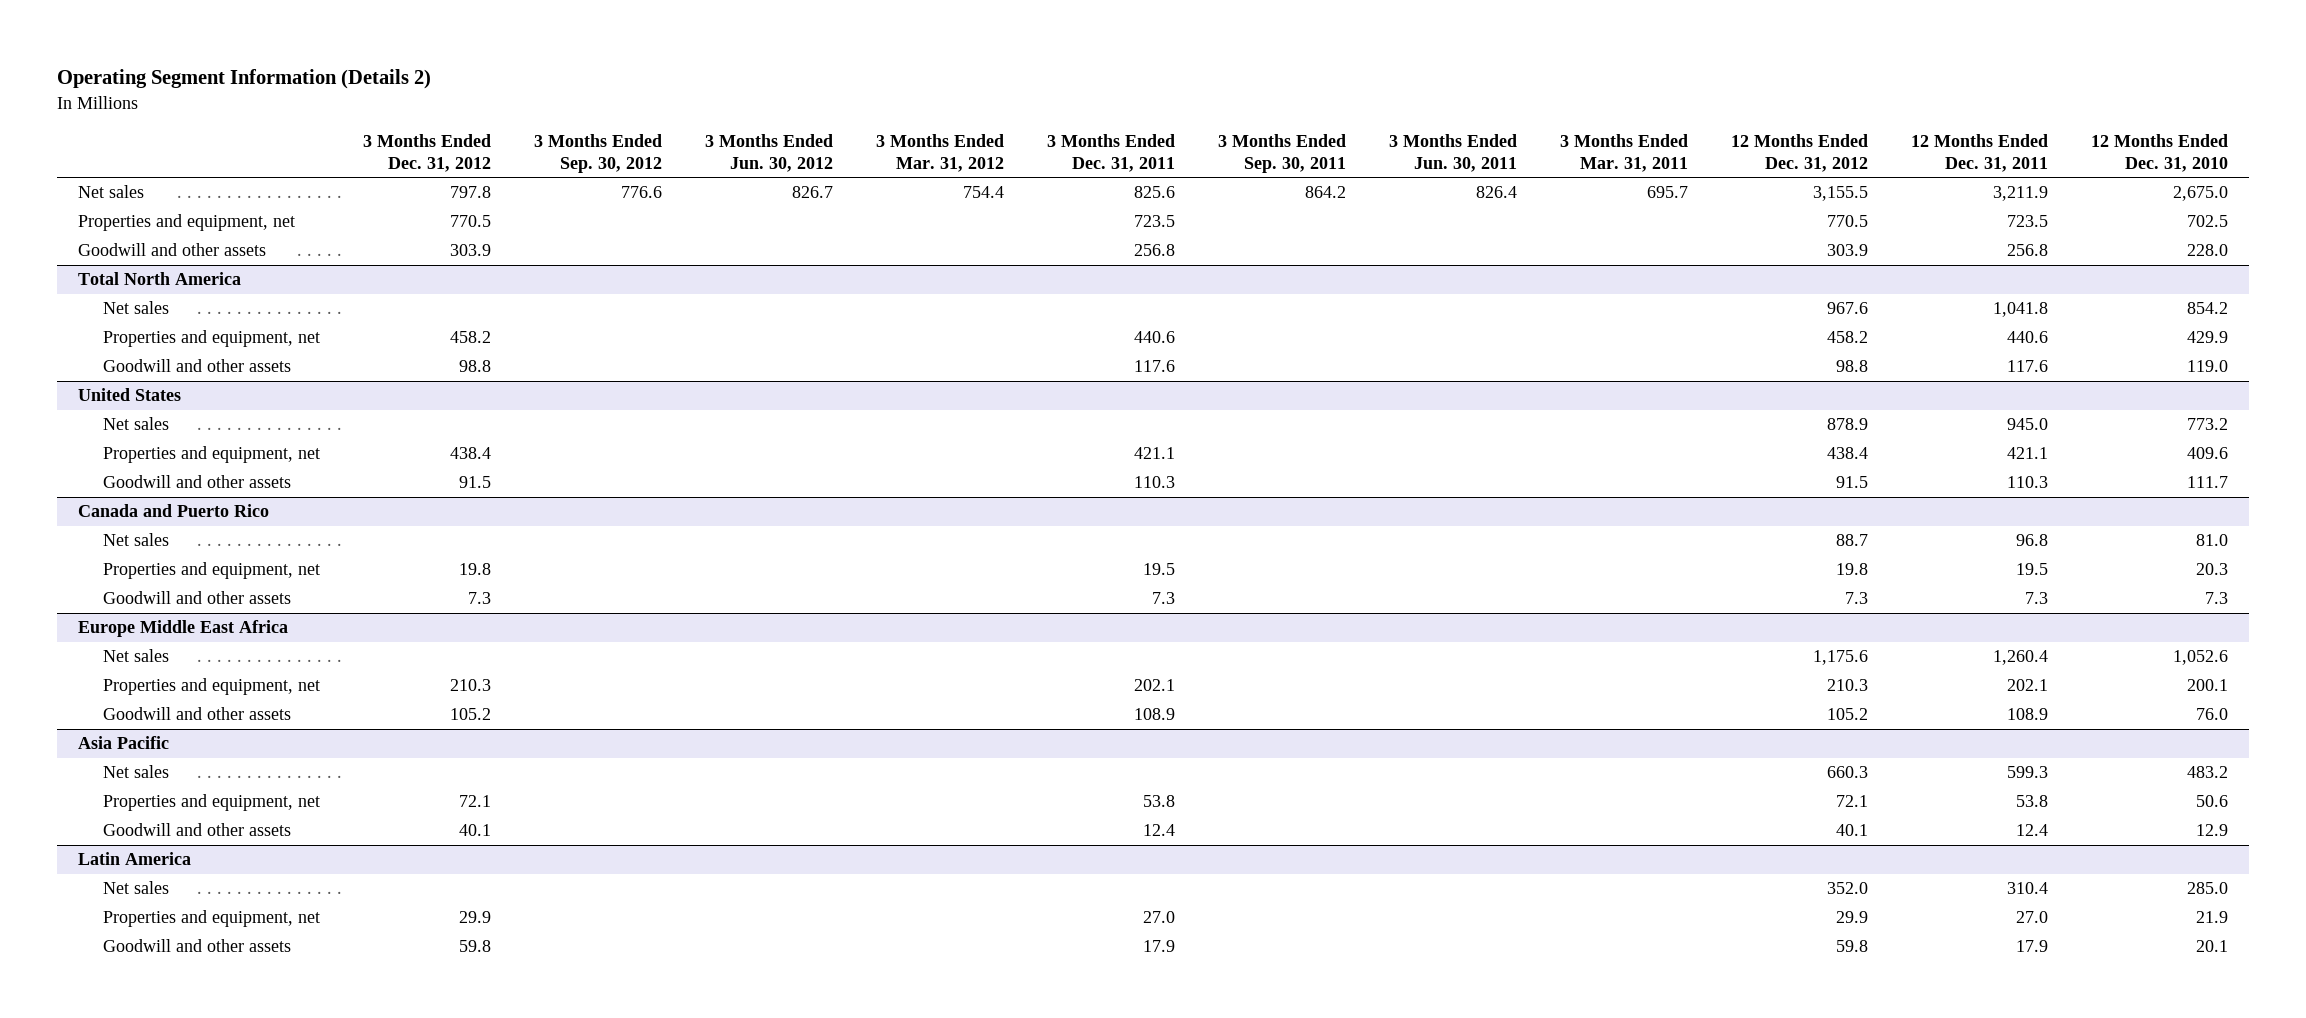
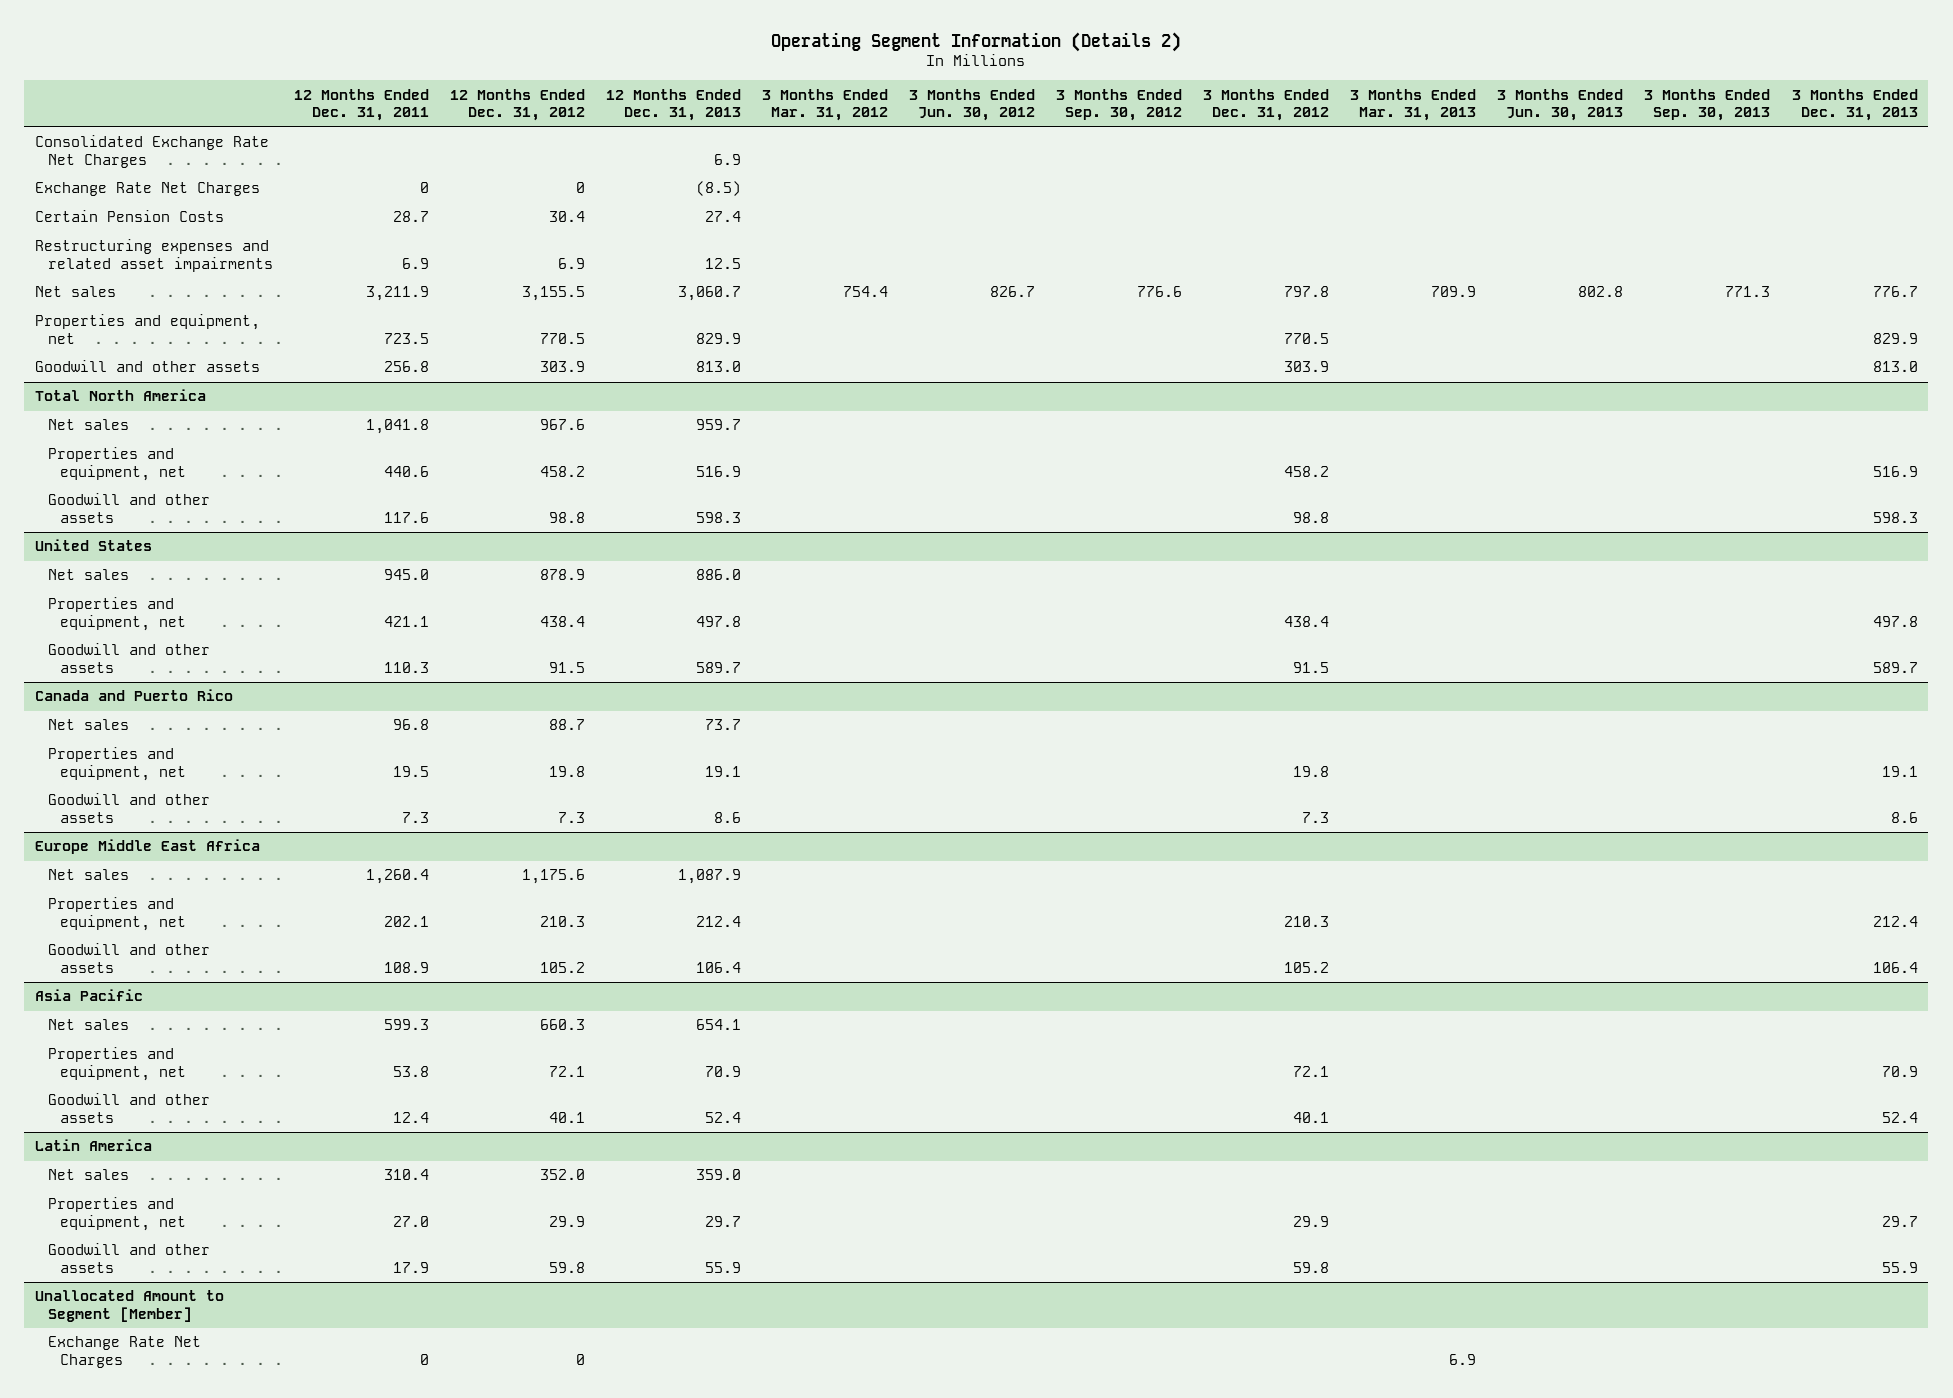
- | 3 Months Ended Dec. 31, 2012 | 3 Months Ended Sep. 30, 2012 | 3 Months Ended Jun. 30, 2012 | 3 Months Ended Mar. 31, 2012 | 3 Months Ended Dec. 31, 2011 | 3 Months Ended Sep. 30, 2011 | 3 Months Ended Jun. 30, 2011 | 3 Months Ended Mar. 31, 2011 | 12 Months Ended Dec. 31, 2012 | 12 Months Ended Dec. 31, 2011 | 12 Months Ended Dec. 31, 2010
+ | 12 Months Ended Dec. 31, 2011 | 12 Months Ended Dec. 31, 2012 | 12 Months Ended Dec. 31, 2013 | 3 Months Ended Mar. 31, 2012 | 3 Months Ended Jun. 30, 2012 | 3 Months Ended Sep. 30, 2012 | 3 Months Ended Dec. 31, 2012 | 3 Months Ended Mar. 31, 2013 | 3 Months Ended Jun. 30, 2013 | 3 Months Ended Sep. 30, 2013 | 3 Months Ended Dec. 31, 2013
+ Consolidated Exchange Rate Net Charges | | | 6.9 | | | | | | | |
+ Exchange Rate Net Charges | 0 | 0 | (8.5) | | | | | | | |
+ Certain Pension Costs | 28.7 | 30.4 | 27.4 | | | | | | | |
+ Restructuring expenses and related asset impairments | 6.9 | 6.9 | 12.5 | | | | | | | |
+ Unallocated Amount to Segment [Member]
+ Exchange Rate Net Charges | 0 | 0 | | | | | | 6.9 | | |

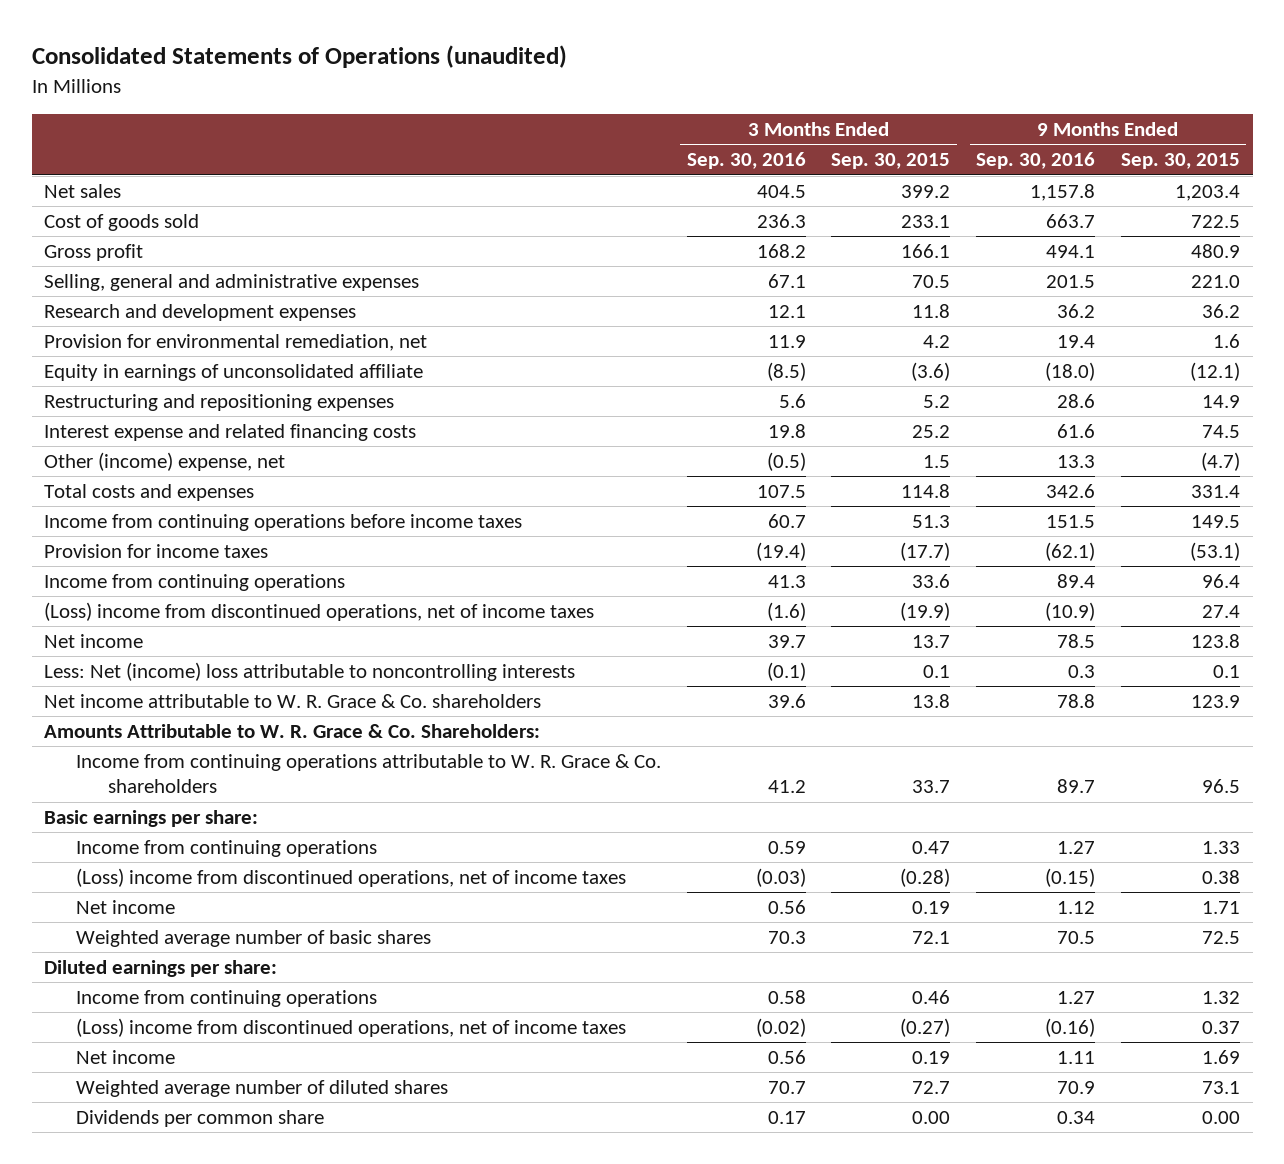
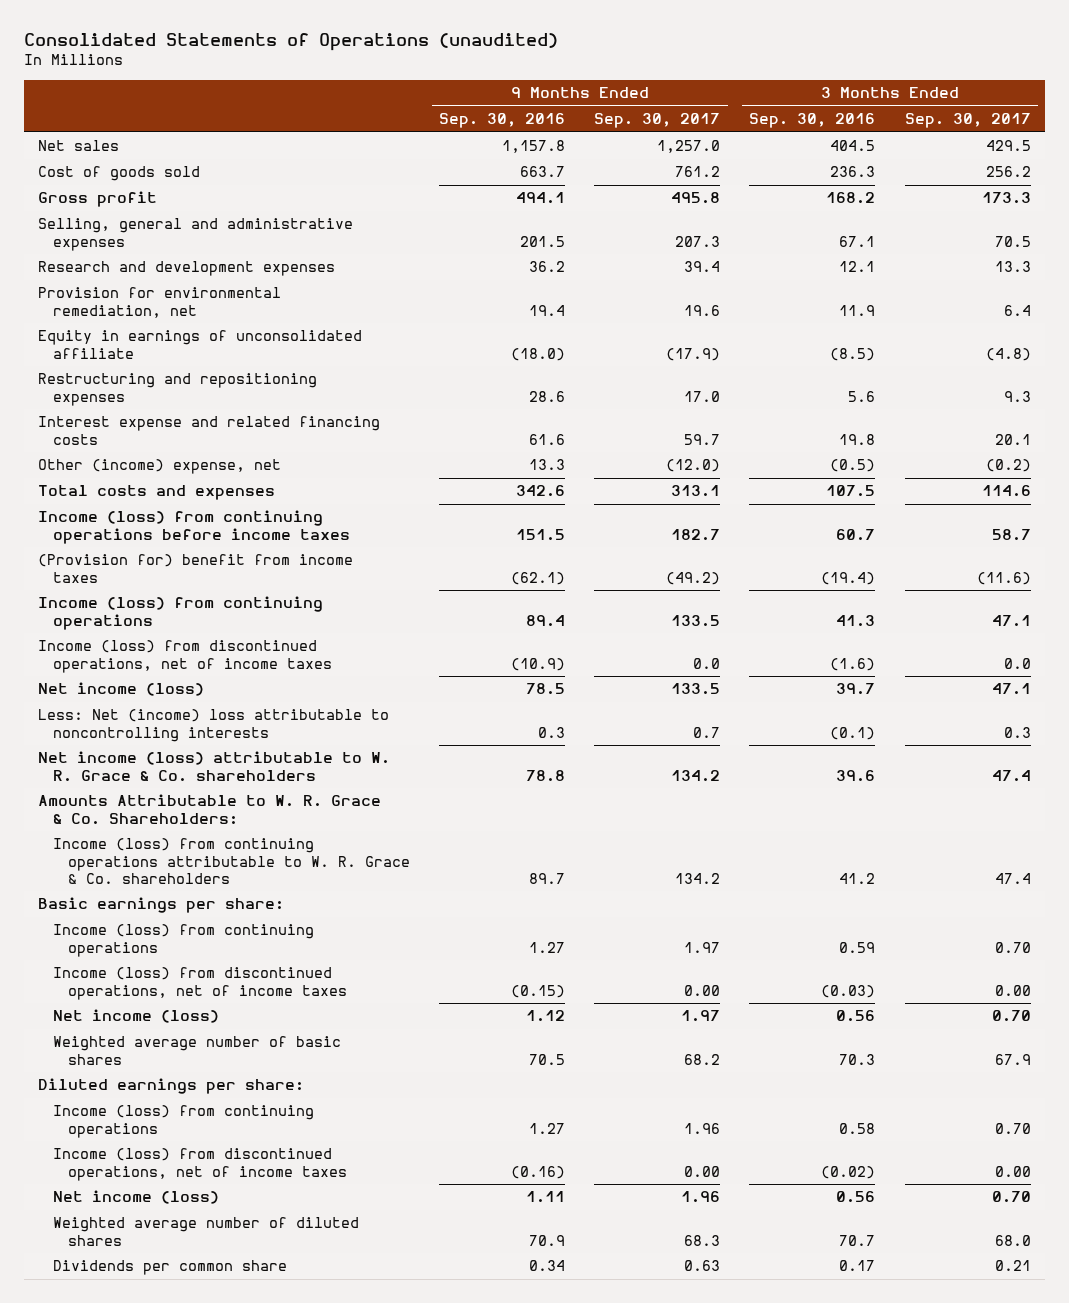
- | 3 Months Ended Sep. 30, 2016 | 3 Months Ended Sep. 30, 2015 | 9 Months Ended Sep. 30, 2016 | 9 Months Ended Sep. 30, 2015
+ | 9 Months Ended Sep. 30, 2016 | 9 Months Ended Sep. 30, 2017 | 3 Months Ended Sep. 30, 2016 | 3 Months Ended Sep. 30, 2017
- Income from continuing operations before income taxes | 60.7 | 51.3 | 151.5 | 149.5
- Provision for income taxes | (19.4) | (17.7) | (62.1) | (53.1)
- Income from continuing operations | 41.3 | 33.6 | 89.4 | 96.4
- (Loss) income from discontinued operations, net of income taxes | (1.6) | (19.9) | (10.9) | 27.4
- Net income | 39.7 | 13.7 | 78.5 | 123.8
+ Income (loss) from continuing operations before income taxes | 151.5 | 182.7 | 60.7 | 58.7
+ (Provision for) benefit from income taxes | (62.1) | (49.2) | (19.4) | (11.6)
+ Income (loss) from continuing operations | 89.4 | 133.5 | 41.3 | 47.1
+ Income (loss) from discontinued operations, net of income taxes | (10.9) | 0.0 | (1.6) | 0.0
+ Net income (loss) | 78.5 | 133.5 | 39.7 | 47.1
- Net income attributable to W. R. Grace & Co. shareholders | 39.6 | 13.8 | 78.8 | 123.9
+ Net income (loss) attributable to W. R. Grace & Co. shareholders | 78.8 | 134.2 | 39.6 | 47.4
- Income from continuing operations attributable to W. R. Grace & Co. shareholders | 41.2 | 33.7 | 89.7 | 96.5
+ Income (loss) from continuing operations attributable to W. R. Grace & Co. shareholders | 89.7 | 134.2 | 41.2 | 47.4
- Income from continuing operations | 0.59 | 0.47 | 1.27 | 1.33
- (Loss) income from discontinued operations, net of income taxes | (0.03) | (0.28) | (0.15) | 0.38
- Net income | 0.56 | 0.19 | 1.12 | 1.71
+ Income (loss) from continuing operations | 1.27 | 1.97 | 0.59 | 0.70
+ Income (loss) from discontinued operations, net of income taxes | (0.15) | 0.00 | (0.03) | 0.00
+ Net income (loss) | 1.12 | 1.97 | 0.56 | 0.70
- Income from continuing operations | 0.58 | 0.46 | 1.27 | 1.32
- (Loss) income from discontinued operations, net of income taxes | (0.02) | (0.27) | (0.16) | 0.37
- Net income | 0.56 | 0.19 | 1.11 | 1.69
+ Income (loss) from continuing operations | 1.27 | 1.96 | 0.58 | 0.70
+ Income (loss) from discontinued operations, net of income taxes | (0.16) | 0.00 | (0.02) | 0.00
+ Net income (loss) | 1.11 | 1.96 | 0.56 | 0.70

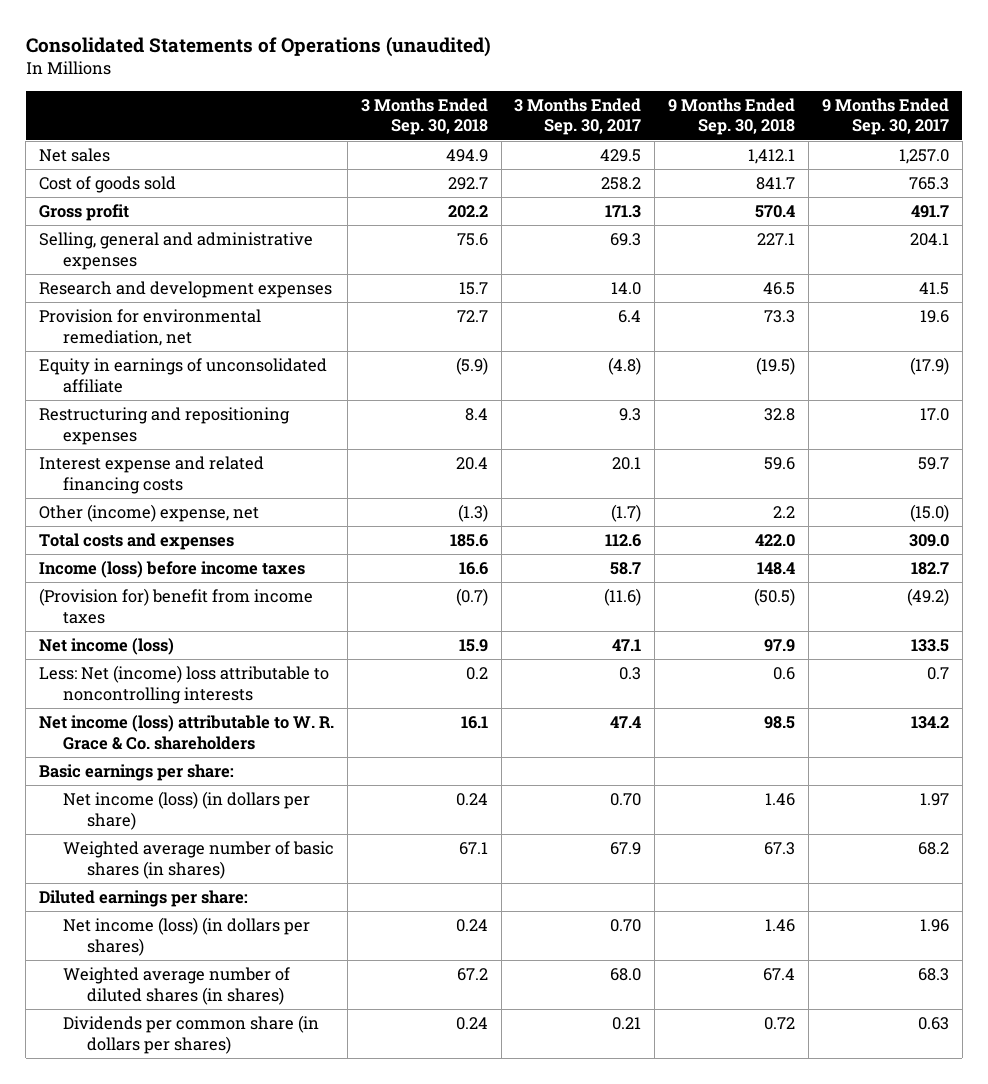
- | 9 Months Ended Sep. 30, 2016 | 9 Months Ended Sep. 30, 2017 | 3 Months Ended Sep. 30, 2016 | 3 Months Ended Sep. 30, 2017
+ | 3 Months Ended Sep. 30, 2018 | 3 Months Ended Sep. 30, 2017 | 9 Months Ended Sep. 30, 2018 | 9 Months Ended Sep. 30, 2017
- Cost of goods sold | 663.7 | 761.2 | 236.3 | 256.2
- Gross profit | 494.1 | 495.8 | 168.2 | 173.3
- Selling, general and administrative expenses | 201.5 | 207.3 | 67.1 | 70.5
- Research and development expenses | 36.2 | 39.4 | 12.1 | 13.3
+ Cost of goods sold | 292.7 | 258.2 | 841.7 | 765.3
+ Gross profit | 202.2 | 171.3 | 570.4 | 491.7
+ Selling, general and administrative expenses | 75.6 | 69.3 | 227.1 | 204.1
+ Research and development expenses | 15.7 | 14.0 | 46.5 | 41.5
- Other (income) expense, net | 13.3 | (12.0) | (0.5) | (0.2)
- Total costs and expenses | 342.6 | 313.1 | 107.5 | 114.6
- Income (loss) from continuing operations before income taxes | 151.5 | 182.7 | 60.7 | 58.7
+ Other (income) expense, net | (1.3) | (1.7) | 2.2 | (15.0)
+ Total costs and expenses | 185.6 | 112.6 | 422.0 | 309.0
+ Income (loss) before income taxes | 16.6 | 58.7 | 148.4 | 182.7
- Income (loss) from continuing operations | 89.4 | 133.5 | 41.3 | 47.1
- Income (loss) from discontinued operations, net of income taxes | (10.9) | 0.0 | (1.6) | 0.0
- Amounts Attributable to W. R. Grace & Co. Shareholders:
- Income (loss) from continuing operations attributable to W. R. Grace & Co. shareholders | 89.7 | 134.2 | 41.2 | 47.4
- Income (loss) from continuing operations | 1.27 | 1.97 | 0.59 | 0.70
- Income (loss) from discontinued operations, net of income taxes | (0.15) | 0.00 | (0.03) | 0.00
- Net income (loss) | 1.12 | 1.97 | 0.56 | 0.70
- Weighted average number of basic shares | 70.5 | 68.2 | 70.3 | 67.9
+ Net income (loss) (in dollars per share) | 0.24 | 0.70 | 1.46 | 1.97
+ Weighted average number of basic shares (in shares) | 67.1 | 67.9 | 67.3 | 68.2
- Income (loss) from continuing operations | 1.27 | 1.96 | 0.58 | 0.70
- Income (loss) from discontinued operations, net of income taxes | (0.16) | 0.00 | (0.02) | 0.00
- Net income (loss) | 1.11 | 1.96 | 0.56 | 0.70
- Weighted average number of diluted shares | 70.9 | 68.3 | 70.7 | 68.0
- Dividends per common share | 0.34 | 0.63 | 0.17 | 0.21
+ Net income (loss) (in dollars per shares) | 0.24 | 0.70 | 1.46 | 1.96
+ Weighted average number of diluted shares (in shares) | 67.2 | 68.0 | 67.4 | 68.3
+ Dividends per common share (in dollars per shares) | 0.24 | 0.21 | 0.72 | 0.63

